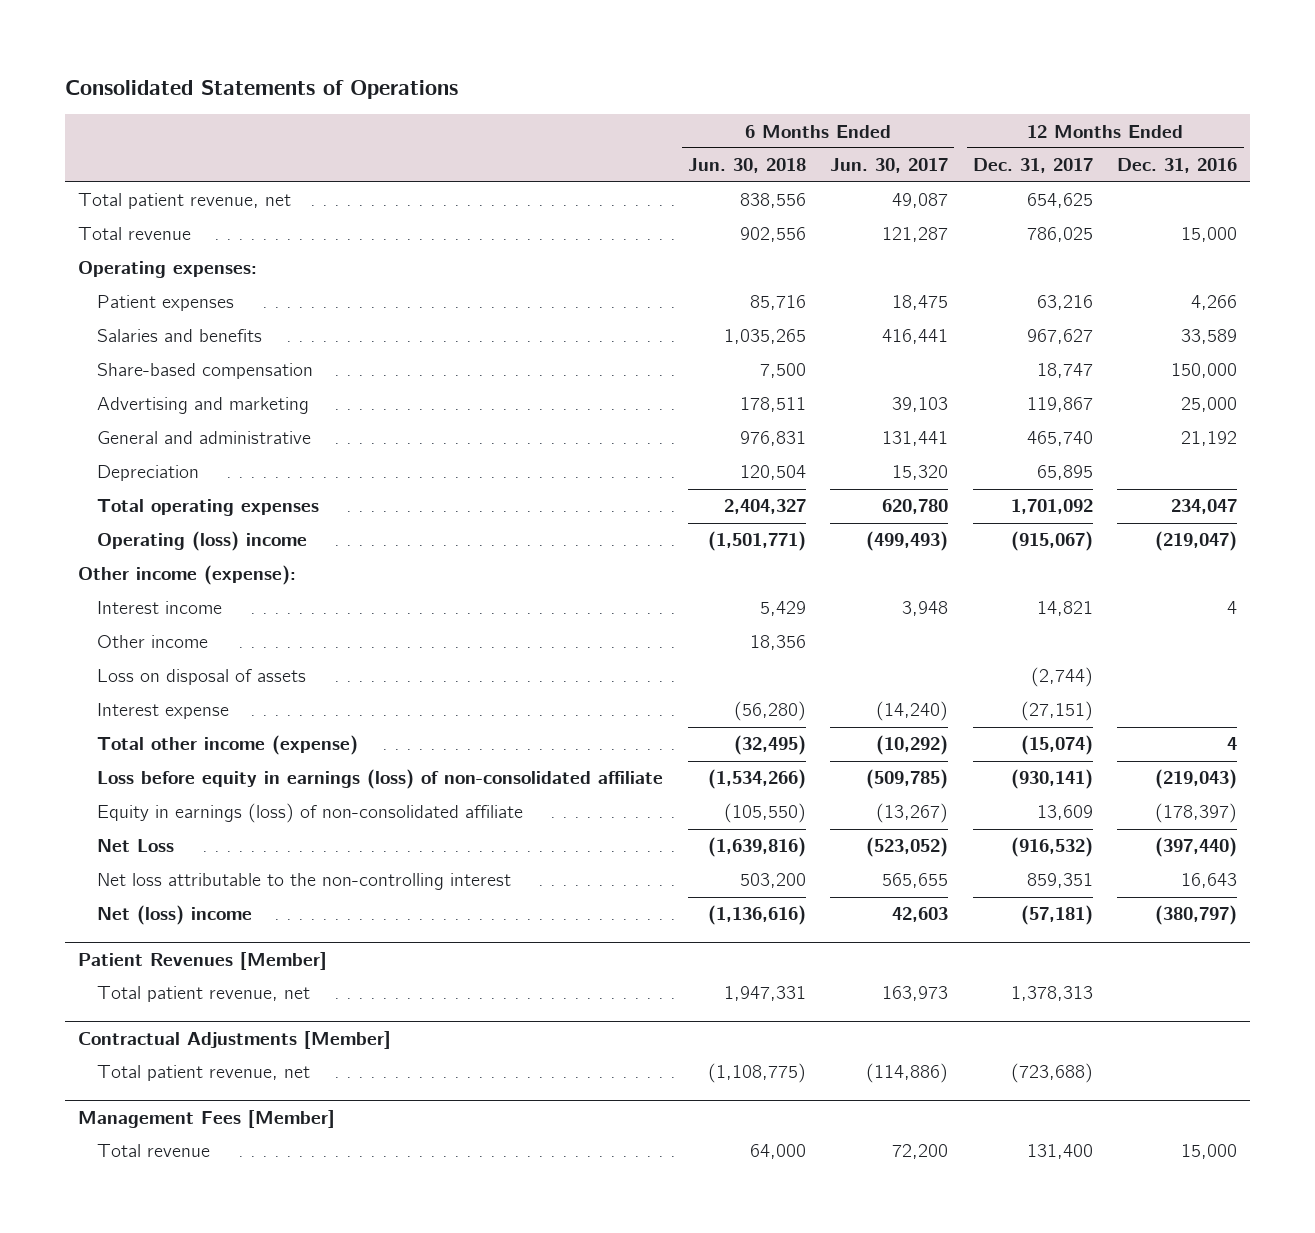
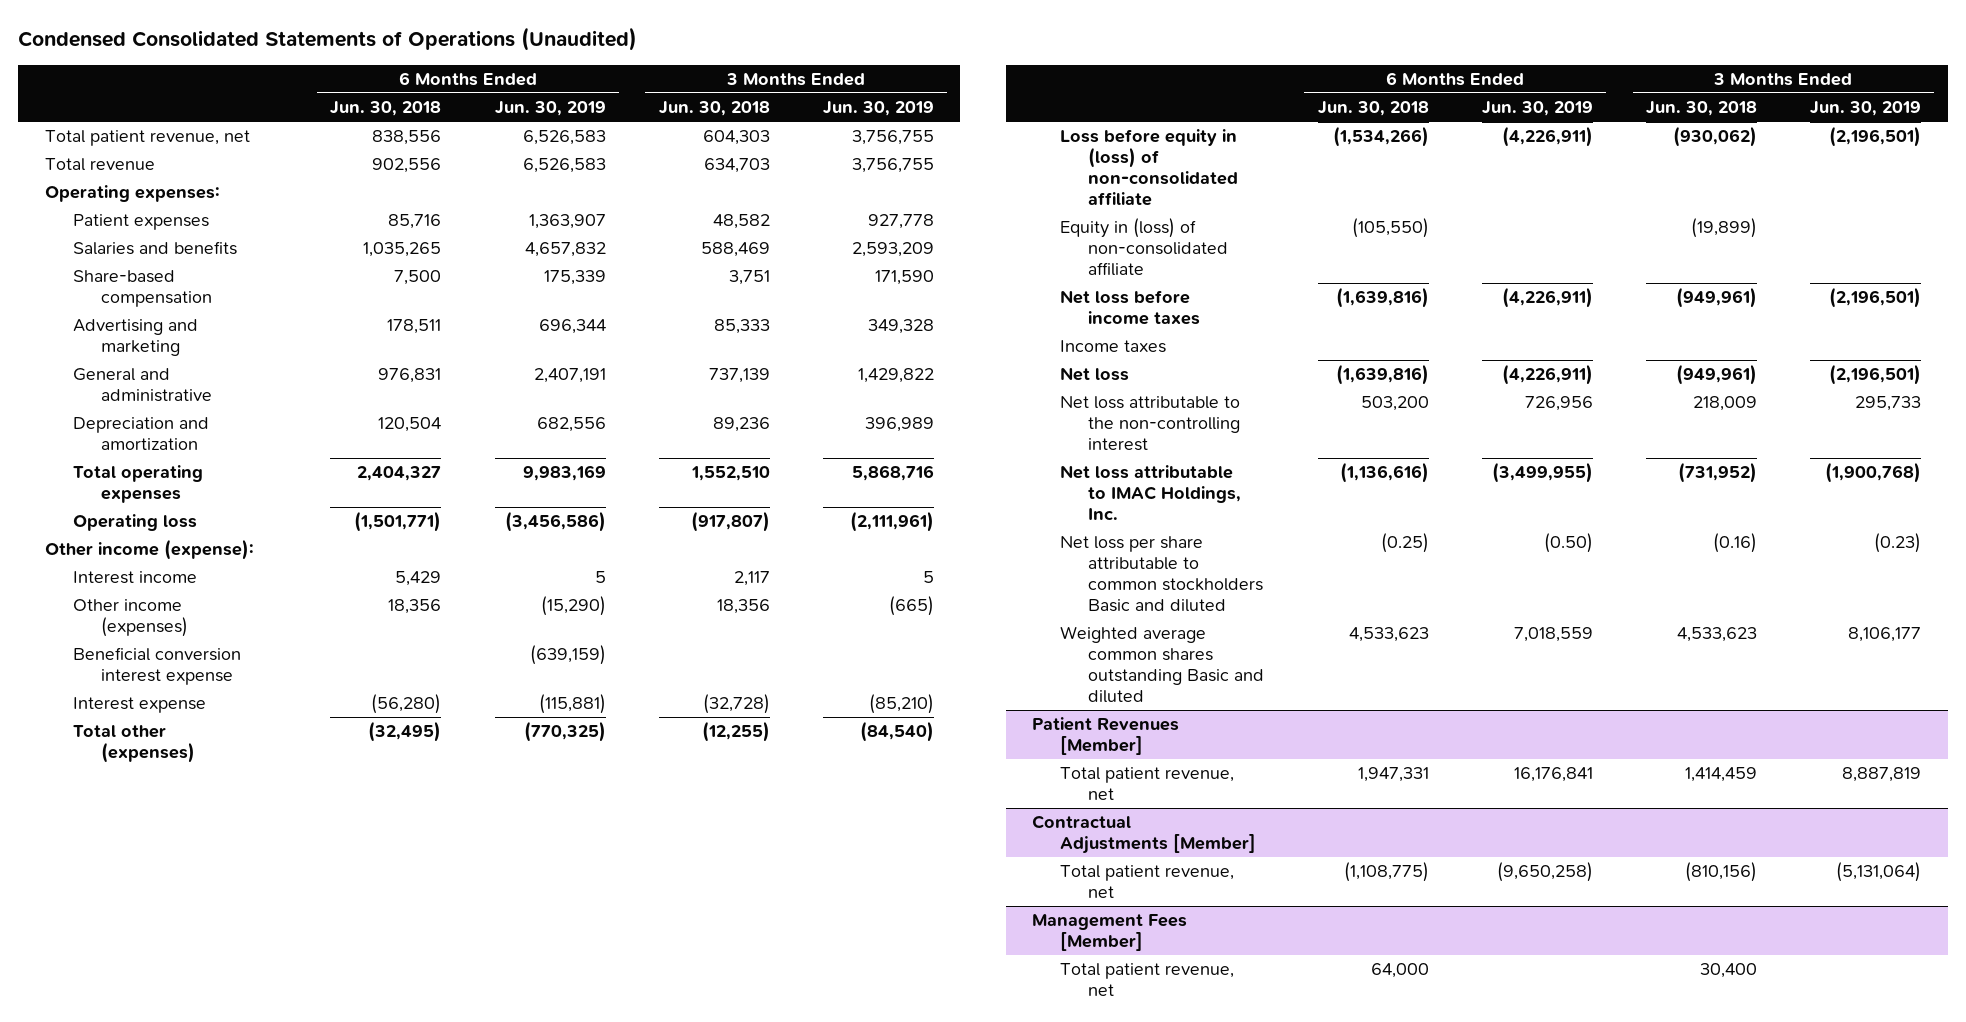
- Consolidated Statements of Operations
+ Condensed Consolidated Statements of Operations (Unaudited)
- | 6 Months Ended Jun. 30, 2018 | 6 Months Ended Jun. 30, 2017 | 12 Months Ended Dec. 31, 2017 | 12 Months Ended Dec. 31, 2016
+ | 6 Months Ended Jun. 30, 2018 | 6 Months Ended Jun. 30, 2019 | 3 Months Ended Jun. 30, 2018 | 3 Months Ended Jun. 30, 2019
- Depreciation | 120,504 | 15,320 | 65,895 |
+ Depreciation and amortization | 120,504 | 682,556 | 89,236 | 396,989
- Operating (loss) income | (1,501,771) | (499,493) | (915,067) | (219,047)
+ Operating loss | (1,501,771) | (3,456,586) | (917,807) | (2,111,961)
- Other income | 18,356 | | |
- Loss on disposal of assets | | | (2,744) |
+ Other income (expenses) | 18,356 | (15,290) | 18,356 | (665)
+ Beneficial conversion interest expense | | (639,159) | |
- Total other income (expense) | (32,495) | (10,292) | (15,074) | 4
- Loss before equity in earnings (loss) of non-consolidated affiliate | (1,534,266) | (509,785) | (930,141) | (219,043)
- Equity in earnings (loss) of non-consolidated affiliate | (105,550) | (13,267) | 13,609 | (178,397)
- Net Loss | (1,639,816) | (523,052) | (916,532) | (397,440)
+ Total other (expenses) | (32,495) | (770,325) | (12,255) | (84,540)
+ Loss before equity in (loss) of non-consolidated affiliate | (1,534,266) | (4,226,911) | (930,062) | (2,196,501)
+ Equity in (loss) of non-consolidated affiliate | (105,550) | | (19,899) |
+ Net loss before income taxes | (1,639,816) | (4,226,911) | (949,961) | (2,196,501)
+ Income taxes
+ Net loss | (1,639,816) | (4,226,911) | (949,961) | (2,196,501)
- Net (loss) income | (1,136,616) | 42,603 | (57,181) | (380,797)
+ Net loss attributable to IMAC Holdings, Inc. | (1,136,616) | (3,499,955) | (731,952) | (1,900,768)
+ Net loss per share attributable to common stockholders Basic and diluted | (0.25) | (0.50) | (0.16) | (0.23)
+ Weighted average common shares outstanding Basic and diluted | 4,533,623 | 7,018,559 | 4,533,623 | 8,106,177
@ Management Fees [Member]
- Total revenue | 64,000 | 72,200 | 131,400 | 15,000
+ Total patient revenue, net | 64,000 | | 30,400 |

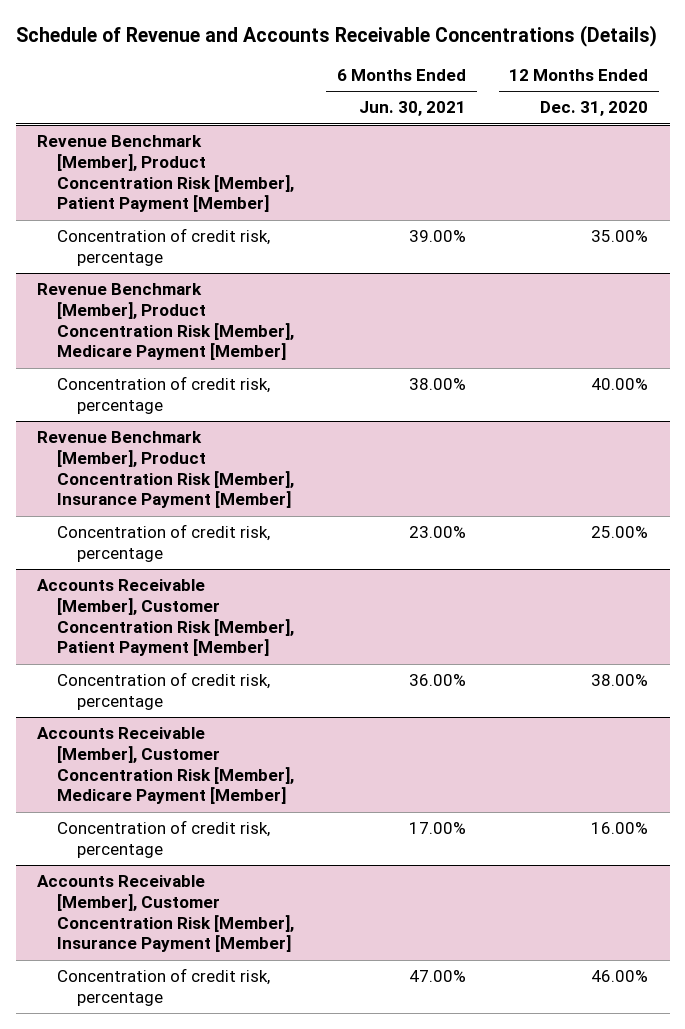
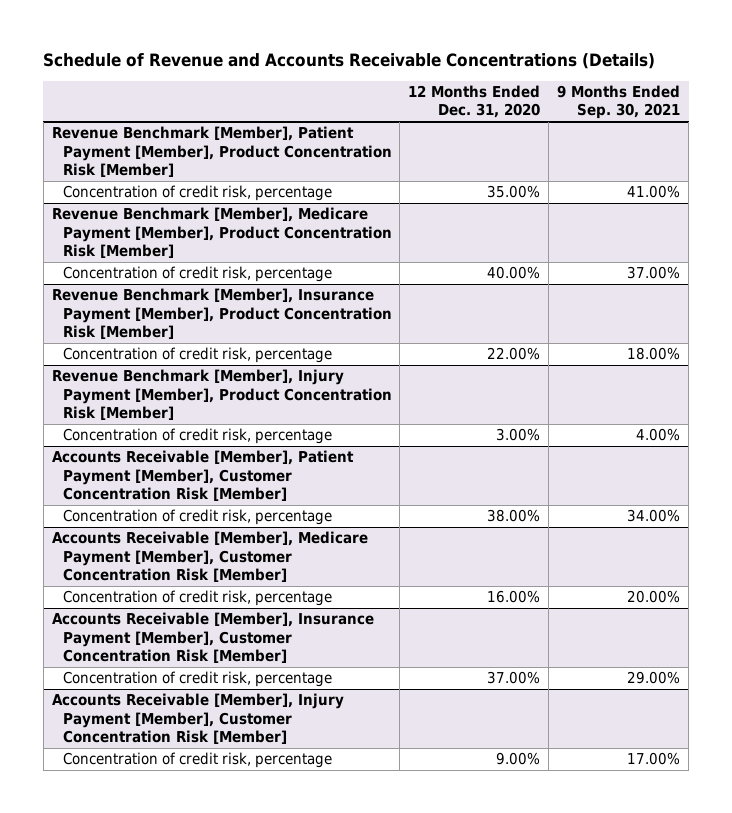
- | 6 Months Ended Jun. 30, 2021 | 12 Months Ended Dec. 31, 2020
+ | 12 Months Ended Dec. 31, 2020 | 9 Months Ended Sep. 30, 2021
- Revenue Benchmark [Member], Product Concentration Risk [Member], Patient Payment [Member]
+ Revenue Benchmark [Member], Patient Payment [Member], Product Concentration Risk [Member]
- Revenue Benchmark [Member], Product Concentration Risk [Member], Medicare Payment [Member]
+ Revenue Benchmark [Member], Medicare Payment [Member], Product Concentration Risk [Member]
- Revenue Benchmark [Member], Product Concentration Risk [Member], Insurance Payment [Member]
- Concentration of credit risk, percentage | 23.00% | 25.00%
- Accounts Receivable [Member], Customer Concentration Risk [Member], Patient Payment [Member]
+ Revenue Benchmark [Member], Insurance Payment [Member], Product Concentration Risk [Member]
+ Concentration of credit risk, percentage | 22.00% | 18.00%
+ Revenue Benchmark [Member], Injury Payment [Member], Product Concentration Risk [Member]
+ Concentration of credit risk, percentage | 3.00% | 4.00%
+ Accounts Receivable [Member], Patient Payment [Member], Customer Concentration Risk [Member]
- Accounts Receivable [Member], Customer Concentration Risk [Member], Medicare Payment [Member]
+ Accounts Receivable [Member], Medicare Payment [Member], Customer Concentration Risk [Member]
- Accounts Receivable [Member], Customer Concentration Risk [Member], Insurance Payment [Member]
- Concentration of credit risk, percentage | 47.00% | 46.00%
+ Accounts Receivable [Member], Insurance Payment [Member], Customer Concentration Risk [Member]
+ Concentration of credit risk, percentage | 37.00% | 29.00%
+ Accounts Receivable [Member], Injury Payment [Member], Customer Concentration Risk [Member]
+ Concentration of credit risk, percentage | 9.00% | 17.00%

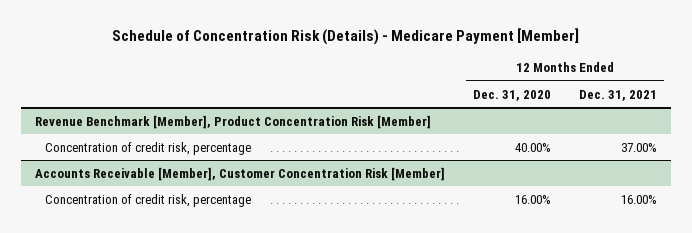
- Schedule of Revenue and Accounts Receivable Concentrations (Details)
+ Schedule of Concentration Risk (Details) - Medicare Payment [Member]
- | 12 Months Ended Dec. 31, 2020 | 9 Months Ended Sep. 30, 2021
+ | 12 Months Ended Dec. 31, 2020 | 12 Months Ended Dec. 31, 2021
- Revenue Benchmark [Member], Patient Payment [Member], Product Concentration Risk [Member]
- Concentration of credit risk, percentage | 35.00% | 41.00%
- Revenue Benchmark [Member], Medicare Payment [Member], Product Concentration Risk [Member]
+ Revenue Benchmark [Member], Product Concentration Risk [Member]
- Revenue Benchmark [Member], Insurance Payment [Member], Product Concentration Risk [Member]
- Concentration of credit risk, percentage | 22.00% | 18.00%
- Revenue Benchmark [Member], Injury Payment [Member], Product Concentration Risk [Member]
- Concentration of credit risk, percentage | 3.00% | 4.00%
- Accounts Receivable [Member], Patient Payment [Member], Customer Concentration Risk [Member]
- Concentration of credit risk, percentage | 38.00% | 34.00%
- Accounts Receivable [Member], Medicare Payment [Member], Customer Concentration Risk [Member]
+ Accounts Receivable [Member], Customer Concentration Risk [Member]
- Accounts Receivable [Member], Insurance Payment [Member], Customer Concentration Risk [Member]
- Concentration of credit risk, percentage | 37.00% | 29.00%
- Accounts Receivable [Member], Injury Payment [Member], Customer Concentration Risk [Member]
- Concentration of credit risk, percentage | 9.00% | 17.00%

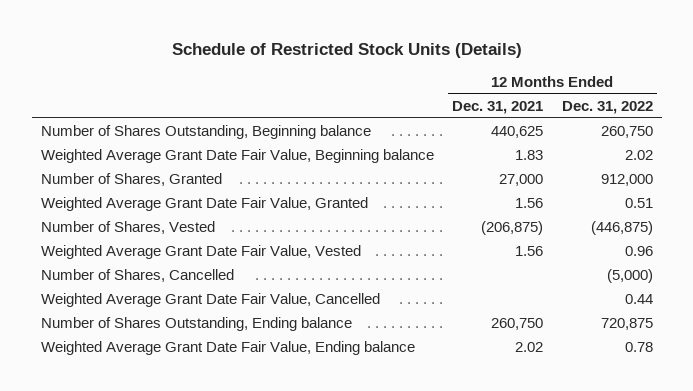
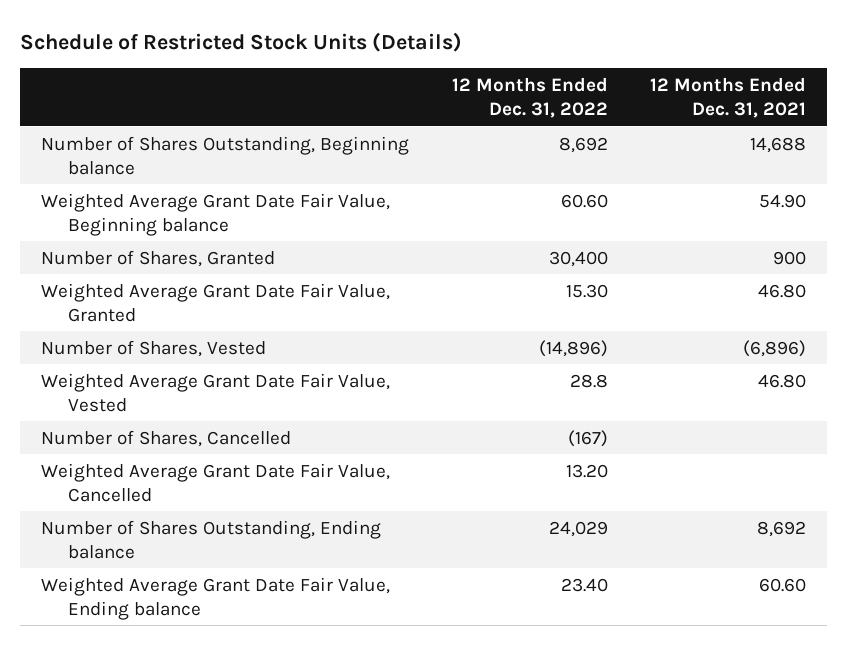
- | 12 Months Ended Dec. 31, 2021 | 12 Months Ended Dec. 31, 2022
+ | 12 Months Ended Dec. 31, 2022 | 12 Months Ended Dec. 31, 2021
- Number of Shares Outstanding, Beginning balance | 440,625 | 260,750
- Weighted Average Grant Date Fair Value, Beginning balance | 1.83 | 2.02
- Number of Shares, Granted | 27,000 | 912,000
- Weighted Average Grant Date Fair Value, Granted | 1.56 | 0.51
- Number of Shares, Vested | (206,875) | (446,875)
- Weighted Average Grant Date Fair Value, Vested | 1.56 | 0.96
- Number of Shares, Cancelled | | (5,000)
- Weighted Average Grant Date Fair Value, Cancelled | | 0.44
- Number of Shares Outstanding, Ending balance | 260,750 | 720,875
- Weighted Average Grant Date Fair Value, Ending balance | 2.02 | 0.78
+ Number of Shares Outstanding, Beginning balance | 8,692 | 14,688
+ Weighted Average Grant Date Fair Value, Beginning balance | 60.60 | 54.90
+ Number of Shares, Granted | 30,400 | 900
+ Weighted Average Grant Date Fair Value, Granted | 15.30 | 46.80
+ Number of Shares, Vested | (14,896) | (6,896)
+ Weighted Average Grant Date Fair Value, Vested | 28.8 | 46.80
+ Number of Shares, Cancelled | (167) |
+ Weighted Average Grant Date Fair Value, Cancelled | 13.20 |
+ Number of Shares Outstanding, Ending balance | 24,029 | 8,692
+ Weighted Average Grant Date Fair Value, Ending balance | 23.40 | 60.60

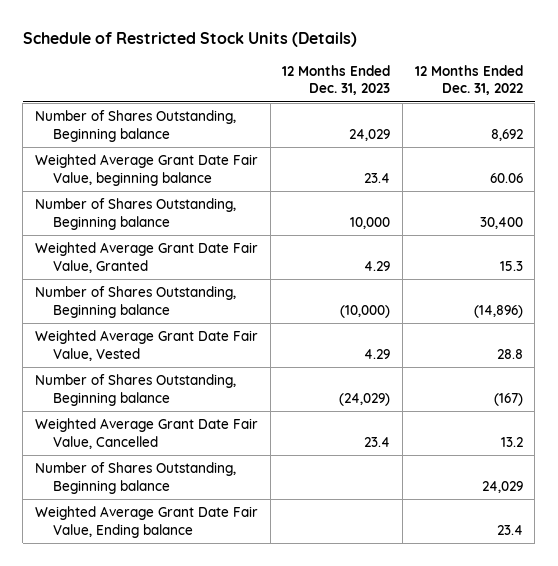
- | 12 Months Ended Dec. 31, 2022 | 12 Months Ended Dec. 31, 2021
+ | 12 Months Ended Dec. 31, 2023 | 12 Months Ended Dec. 31, 2022
- Weighted Average Grant Date Fair Value, Beginning balance | 60.60 | 54.90
- Number of Shares, Granted | 30,400 | 900
- Weighted Average Grant Date Fair Value, Granted | 15.30 | 46.80
- Number of Shares, Vested | (14,896) | (6,896)
+ Weighted Average Grant Date Fair Value, beginning balance | 23.4 | 60.06
+ Number of Shares Outstanding, Beginning balance | 10,000 | 30,400
+ Weighted Average Grant Date Fair Value, Granted | 4.29 | 15.3
+ Number of Shares Outstanding, Beginning balance | (10,000) | (14,896)
- Number of Shares, Cancelled | (167) |
- Weighted Average Grant Date Fair Value, Cancelled | 13.20 |
- Number of Shares Outstanding, Ending balance | 24,029 | 8,692
- Weighted Average Grant Date Fair Value, Ending balance | 23.40 | 60.60
+ Number of Shares Outstanding, Beginning balance | (24,029) | (167)
+ Weighted Average Grant Date Fair Value, Cancelled | 23.4 | 13.2
+ Number of Shares Outstanding, Beginning balance | | 24,029
+ Weighted Average Grant Date Fair Value, Ending balance | | 23.4

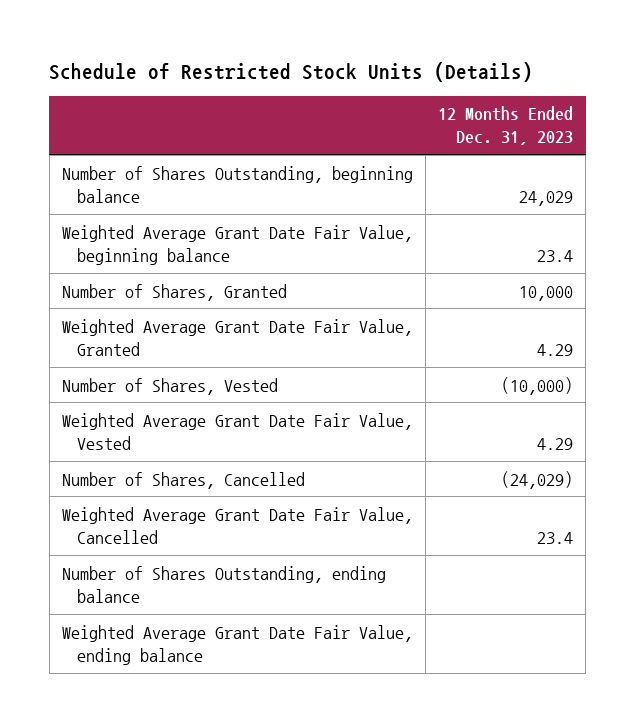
- | 12 Months Ended Dec. 31, 2023 | 12 Months Ended Dec. 31, 2022
+ | 12 Months Ended Dec. 31, 2023
- Number of Shares Outstanding, Beginning balance | 24,029 | 8,692
+ Number of Shares Outstanding, beginning balance | 24,029
- Number of Shares Outstanding, Beginning balance | 10,000 | 30,400
+ Number of Shares, Granted | 10,000
- Number of Shares Outstanding, Beginning balance | (10,000) | (14,896)
+ Number of Shares, Vested | (10,000)
- Number of Shares Outstanding, Beginning balance | (24,029) | (167)
+ Number of Shares, Cancelled | (24,029)
- Number of Shares Outstanding, Beginning balance | | 24,029
- Weighted Average Grant Date Fair Value, Ending balance | | 23.4
+ Number of Shares Outstanding, ending balance
+ Weighted Average Grant Date Fair Value, ending balance

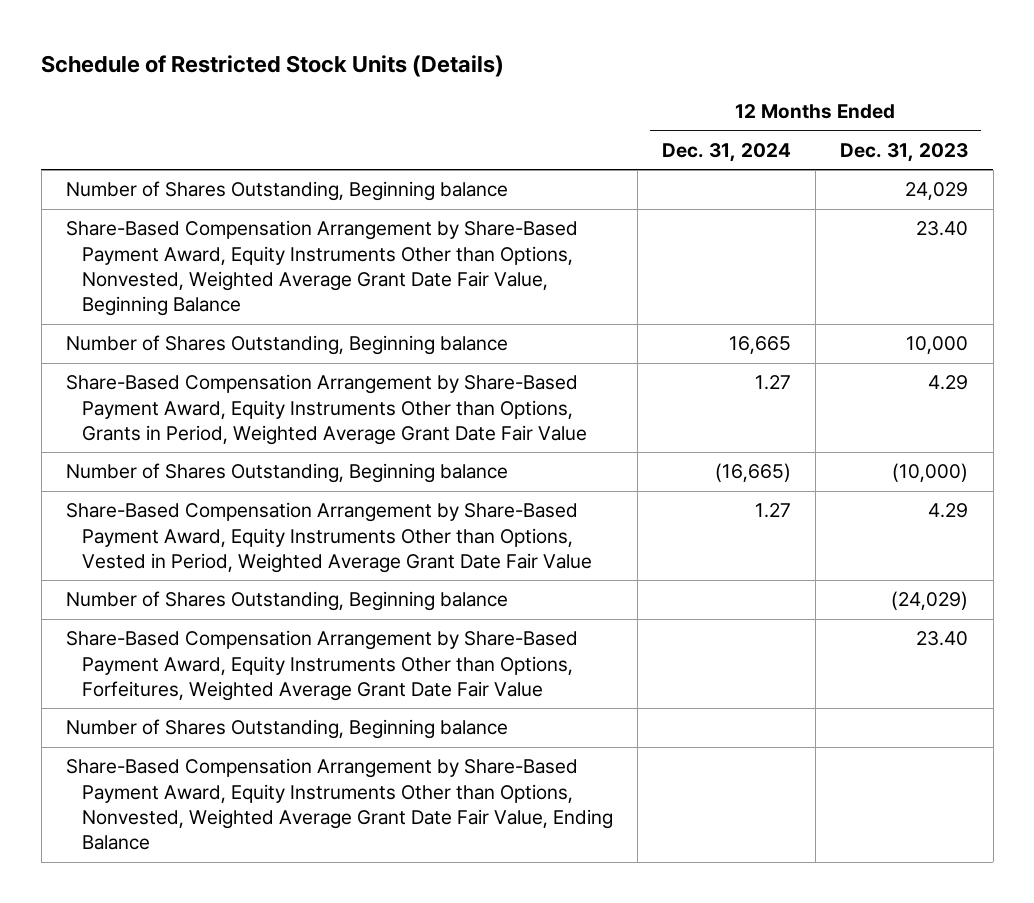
- | 12 Months Ended Dec. 31, 2023
+ | 12 Months Ended Dec. 31, 2024 | 12 Months Ended Dec. 31, 2023
- Number of Shares Outstanding, beginning balance | 24,029
- Weighted Average Grant Date Fair Value, beginning balance | 23.4
- Number of Shares, Granted | 10,000
- Weighted Average Grant Date Fair Value, Granted | 4.29
- Number of Shares, Vested | (10,000)
- Weighted Average Grant Date Fair Value, Vested | 4.29
- Number of Shares, Cancelled | (24,029)
- Weighted Average Grant Date Fair Value, Cancelled | 23.4
- Number of Shares Outstanding, ending balance
- Weighted Average Grant Date Fair Value, ending balance
+ Number of Shares Outstanding, Beginning balance | | 24,029
+ Share-Based Compensation Arrangement by Share-Based Payment Award, Equity Instruments Other than Options, Nonvested, Weighted Average Grant Date Fair Value, Beginning Balance | | 23.40
+ Number of Shares Outstanding, Beginning balance | 16,665 | 10,000
+ Share-Based Compensation Arrangement by Share-Based Payment Award, Equity Instruments Other than Options, Grants in Period, Weighted Average Grant Date Fair Value | 1.27 | 4.29
+ Number of Shares Outstanding, Beginning balance | (16,665) | (10,000)
+ Share-Based Compensation Arrangement by Share-Based Payment Award, Equity Instruments Other than Options, Vested in Period, Weighted Average Grant Date Fair Value | 1.27 | 4.29
+ Number of Shares Outstanding, Beginning balance | | (24,029)
+ Share-Based Compensation Arrangement by Share-Based Payment Award, Equity Instruments Other than Options, Forfeitures, Weighted Average Grant Date Fair Value | | 23.40
+ Number of Shares Outstanding, Beginning balance
+ Share-Based Compensation Arrangement by Share-Based Payment Award, Equity Instruments Other than Options, Nonvested, Weighted Average Grant Date Fair Value, Ending Balance

